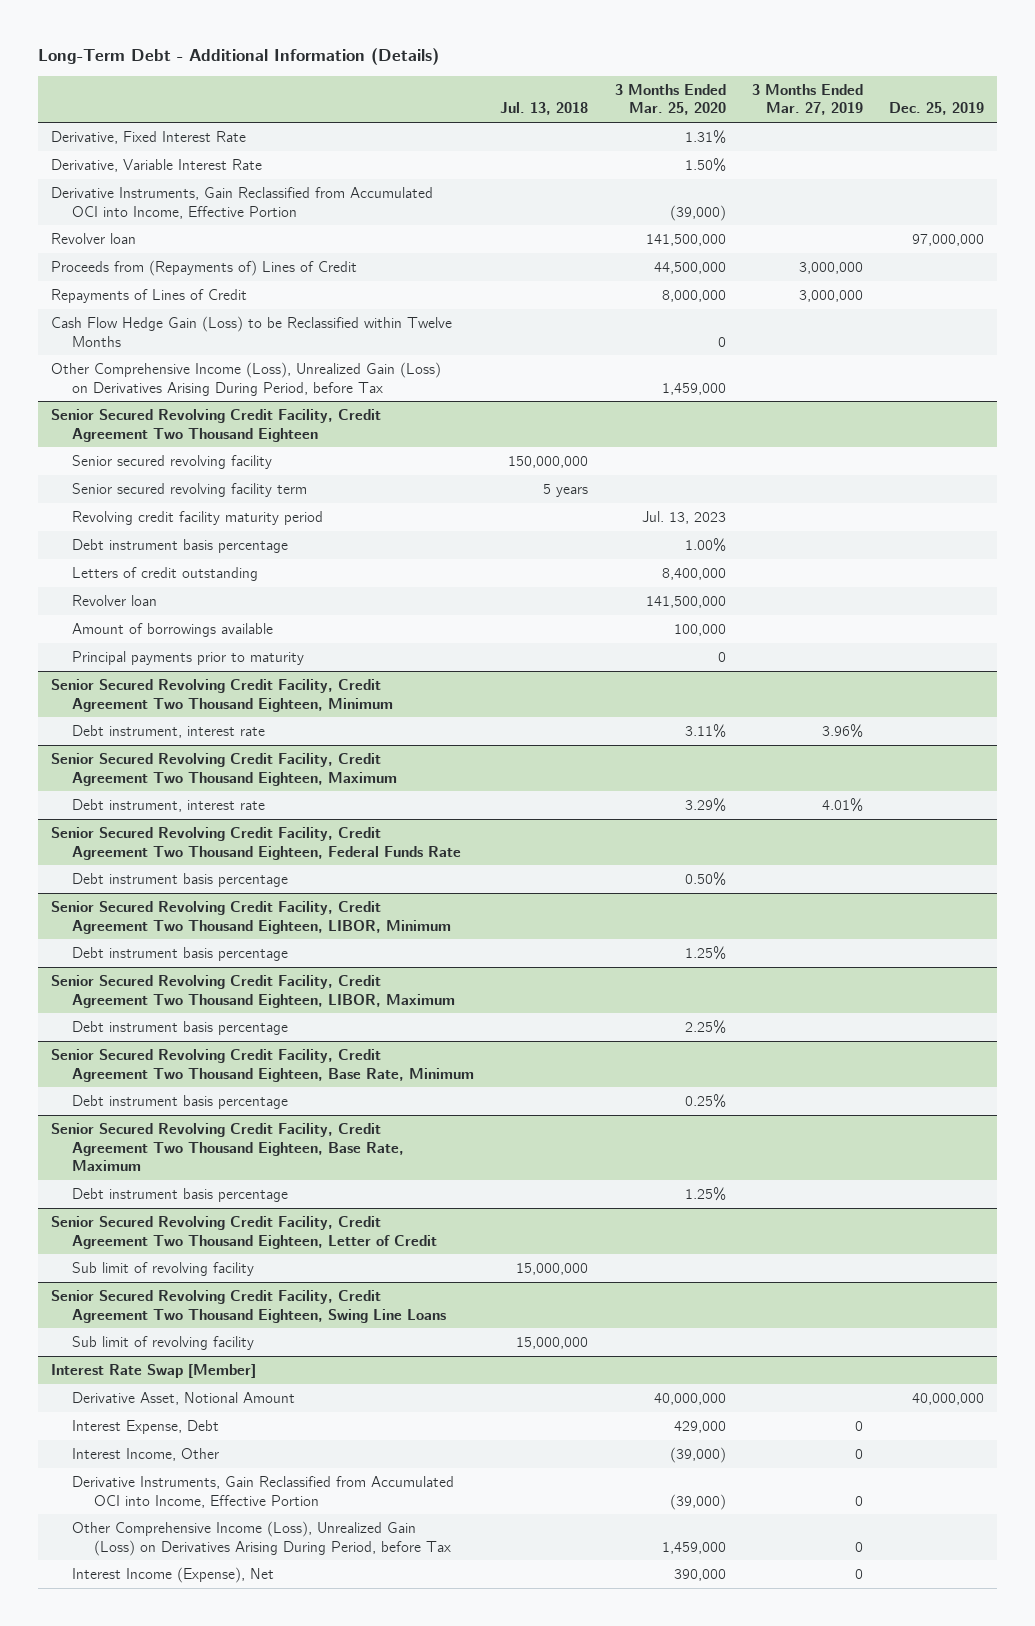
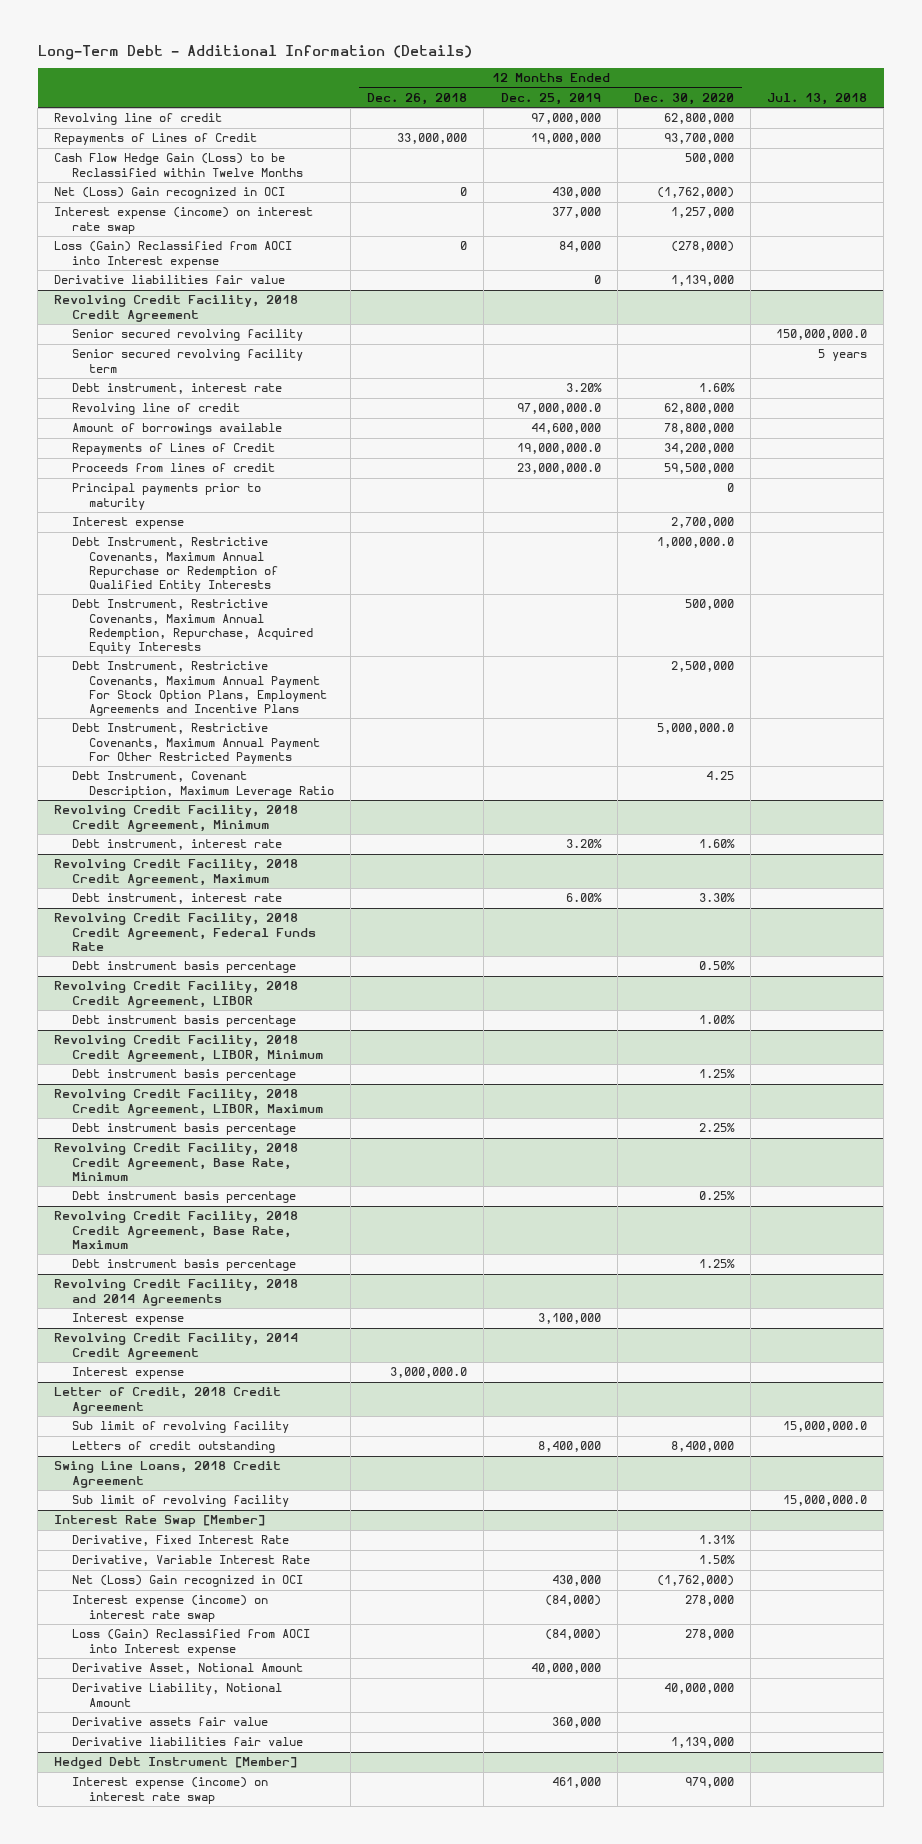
- | Jul. 13, 2018 | 3 Months Ended Mar. 25, 2020 | 3 Months Ended Mar. 27, 2019 | Dec. 25, 2019
+ | 12 Months Ended Dec. 26, 2018 | 12 Months Ended Dec. 25, 2019 | 12 Months Ended Dec. 30, 2020 | Jul. 13, 2018
- Derivative, Fixed Interest Rate | | 1.31% | |
- Derivative, Variable Interest Rate | | 1.50% | |
- Derivative Instruments, Gain Reclassified from Accumulated OCI into Income, Effective Portion | | (39,000) | |
- Revolver loan | | 141,500,000 | | 97,000,000
- Proceeds from (Repayments of) Lines of Credit | | 44,500,000 | 3,000,000 |
+ Revolving line of credit | | 97,000,000 | 62,800,000 |
- Other Comprehensive Income (Loss), Unrealized Gain (Loss) on Derivatives Arising During Period, before Tax | | 1,459,000 | |
- Senior Secured Revolving Credit Facility, Credit Agreement Two Thousand Eighteen
- Senior secured revolving facility | 150,000,000 | | |
+ Net (Loss) Gain recognized in OCI | 0 | 430,000 | (1,762,000) |
+ Interest expense (income) on interest rate swap | | 377,000 | 1,257,000 |
+ Loss (Gain) Reclassified from AOCI into Interest expense | 0 | 84,000 | (278,000) |
+ Derivative liabilities fair value | | 0 | 1,139,000 |
+ Revolving Credit Facility, 2018 Credit Agreement
+ Senior secured revolving facility | | | | 150,000,000.0
- Revolving credit facility maturity period | | Jul. 13, 2023 | |
- Debt instrument basis percentage | | 1.00% | |
- Letters of credit outstanding | | 8,400,000 | |
- Revolver loan | | 141,500,000 | |
+ Debt instrument, interest rate | | 3.20% | 1.60% |
+ Revolving line of credit | | 97,000,000.0 | 62,800,000 |
+ Repayments of Lines of Credit | | 19,000,000.0 | 34,200,000 |
+ Proceeds from lines of credit | | 23,000,000.0 | 59,500,000 |
- Senior Secured Revolving Credit Facility, Credit Agreement Two Thousand Eighteen, Minimum
- Debt instrument, interest rate | | 3.11% | 3.96% |
- Senior Secured Revolving Credit Facility, Credit Agreement Two Thousand Eighteen, Maximum
- Debt instrument, interest rate | | 3.29% | 4.01% |
- Senior Secured Revolving Credit Facility, Credit Agreement Two Thousand Eighteen, Federal Funds Rate
+ Interest expense | | | 2,700,000 |
+ Debt Instrument, Restrictive Covenants, Maximum Annual Repurchase or Redemption of Qualified Entity Interests | | | 1,000,000.0 |
+ Debt Instrument, Restrictive Covenants, Maximum Annual Redemption, Repurchase, Acquired Equity Interests | | | 500,000 |
+ Debt Instrument, Restrictive Covenants, Maximum Annual Payment For Stock Option Plans, Employment Agreements and Incentive Plans | | | 2,500,000 |
+ Debt Instrument, Restrictive Covenants, Maximum Annual Payment For Other Restricted Payments | | | 5,000,000.0 |
+ Debt Instrument, Covenant Description, Maximum Leverage Ratio | | | 4.25 |
+ Revolving Credit Facility, 2018 Credit Agreement, Minimum
+ Debt instrument, interest rate | | 3.20% | 1.60% |
+ Revolving Credit Facility, 2018 Credit Agreement, Maximum
+ Debt instrument, interest rate | | 6.00% | 3.30% |
+ Revolving Credit Facility, 2018 Credit Agreement, Federal Funds Rate
- Senior Secured Revolving Credit Facility, Credit Agreement Two Thousand Eighteen, LIBOR, Minimum
+ Revolving Credit Facility, 2018 Credit Agreement, LIBOR
+ Debt instrument basis percentage | | | 1.00% |
+ Revolving Credit Facility, 2018 Credit Agreement, LIBOR, Minimum
- Senior Secured Revolving Credit Facility, Credit Agreement Two Thousand Eighteen, LIBOR, Maximum
+ Revolving Credit Facility, 2018 Credit Agreement, LIBOR, Maximum
- Senior Secured Revolving Credit Facility, Credit Agreement Two Thousand Eighteen, Base Rate, Minimum
+ Revolving Credit Facility, 2018 Credit Agreement, Base Rate, Minimum
- Senior Secured Revolving Credit Facility, Credit Agreement Two Thousand Eighteen, Base Rate, Maximum
+ Revolving Credit Facility, 2018 Credit Agreement, Base Rate, Maximum
- Senior Secured Revolving Credit Facility, Credit Agreement Two Thousand Eighteen, Letter of Credit
- Sub limit of revolving facility | 15,000,000 | | |
- Senior Secured Revolving Credit Facility, Credit Agreement Two Thousand Eighteen, Swing Line Loans
- Sub limit of revolving facility | 15,000,000 | | |
+ Revolving Credit Facility, 2018 and 2014 Agreements
+ Interest expense | | 3,100,000 | |
+ Revolving Credit Facility, 2014 Credit Agreement
+ Interest expense | 3,000,000.0 | | |
+ Letter of Credit, 2018 Credit Agreement
+ Sub limit of revolving facility | | | | 15,000,000.0
+ Letters of credit outstanding | | 8,400,000 | 8,400,000 |
+ Swing Line Loans, 2018 Credit Agreement
+ Sub limit of revolving facility | | | | 15,000,000.0
@ Interest Rate Swap [Member]
+ Derivative, Fixed Interest Rate | | | 1.31% |
+ Derivative, Variable Interest Rate | | | 1.50% |
+ Net (Loss) Gain recognized in OCI | | 430,000 | (1,762,000) |
+ Interest expense (income) on interest rate swap | | (84,000) | 278,000 |
+ Loss (Gain) Reclassified from AOCI into Interest expense | | (84,000) | 278,000 |
- Interest Expense, Debt | | 429,000 | 0 |
- Interest Income, Other | | (39,000) | 0 |
- Derivative Instruments, Gain Reclassified from Accumulated OCI into Income, Effective Portion | | (39,000) | 0 |
- Other Comprehensive Income (Loss), Unrealized Gain (Loss) on Derivatives Arising During Period, before Tax | | 1,459,000 | 0 |
- Interest Income (Expense), Net | | 390,000 | 0 |
+ Derivative Liability, Notional Amount | | | 40,000,000 |
+ Derivative assets fair value | | 360,000 | |
+ Derivative liabilities fair value | | | 1,139,000 |
+ Hedged Debt Instrument [Member]
+ Interest expense (income) on interest rate swap | | 461,000 | 979,000 |

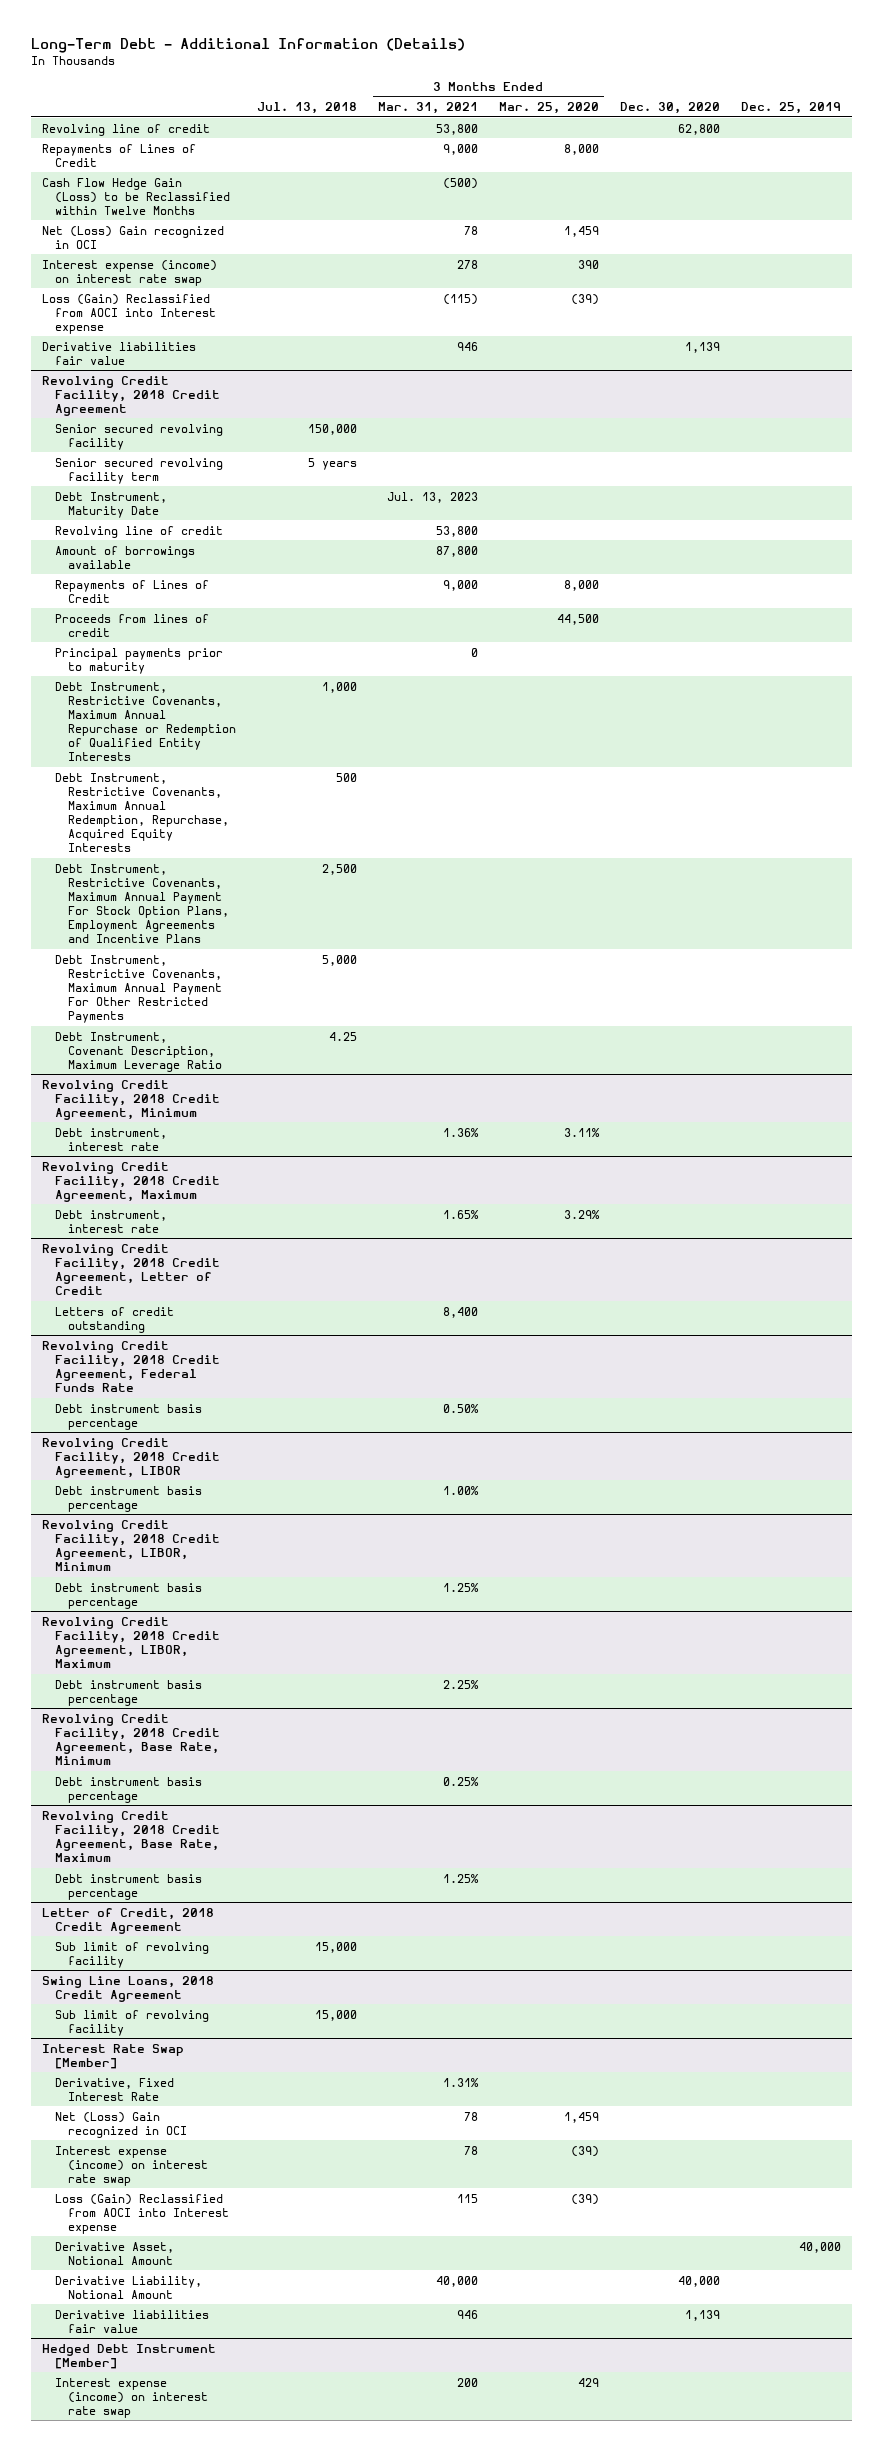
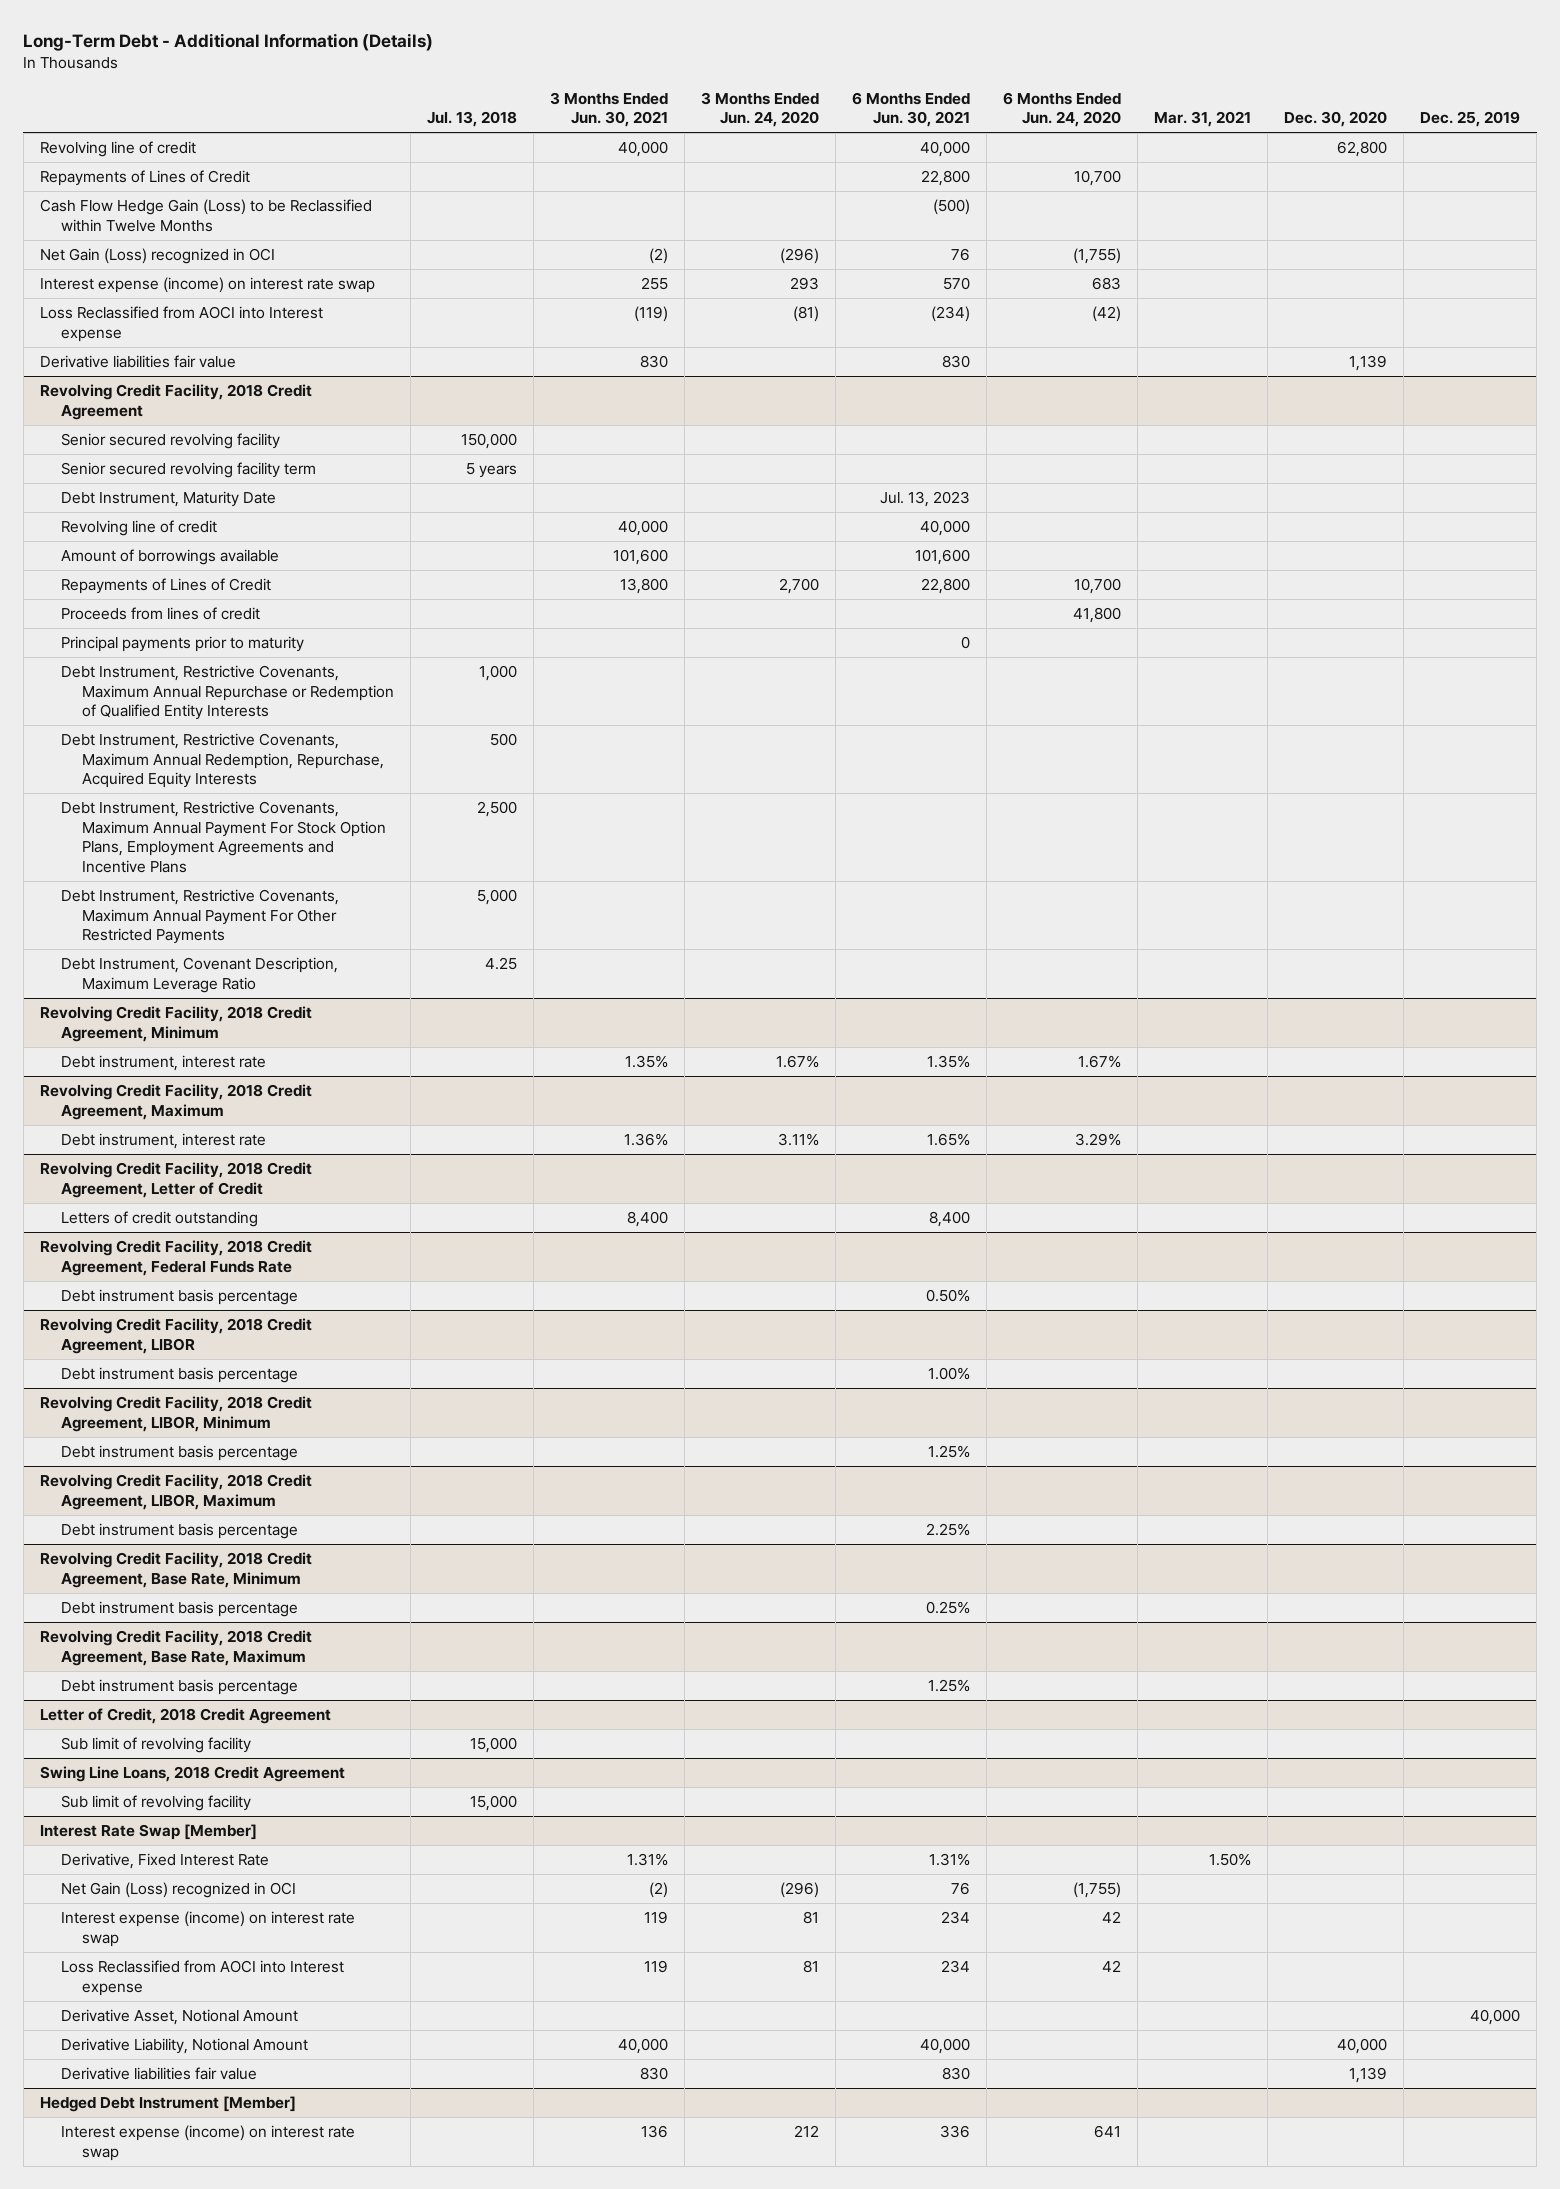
- | Jul. 13, 2018 | 3 Months Ended Mar. 31, 2021 | 3 Months Ended Mar. 25, 2020 | Dec. 30, 2020 | Dec. 25, 2019
+ | Jul. 13, 2018 | 3 Months Ended Jun. 30, 2021 | 3 Months Ended Jun. 24, 2020 | 6 Months Ended Jun. 30, 2021 | 6 Months Ended Jun. 24, 2020 | Mar. 31, 2021 | Dec. 30, 2020 | Dec. 25, 2019
- Net (Loss) Gain recognized in OCI | | 78 | 1,459 | |
+ Net Gain (Loss) recognized in OCI | | (2) | (296) | 76 | (1,755) | | |
- Loss (Gain) Reclassified from AOCI into Interest expense | | (115) | (39) | |
+ Loss Reclassified from AOCI into Interest expense | | (119) | (81) | (234) | (42) | | |
@ Interest Rate Swap [Member]
- Net (Loss) Gain recognized in OCI | | 78 | 1,459 | |
+ Net Gain (Loss) recognized in OCI | | (2) | (296) | 76 | (1,755) | | |
- Loss (Gain) Reclassified from AOCI into Interest expense | | 115 | (39) | |
+ Loss Reclassified from AOCI into Interest expense | | 119 | 81 | 234 | 42 | | |

